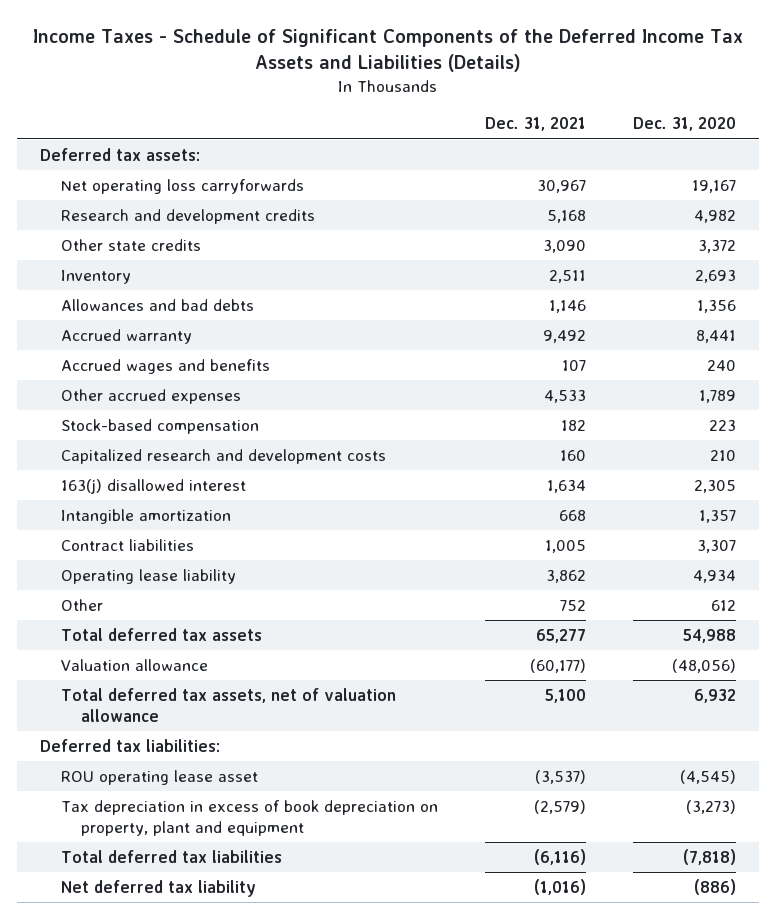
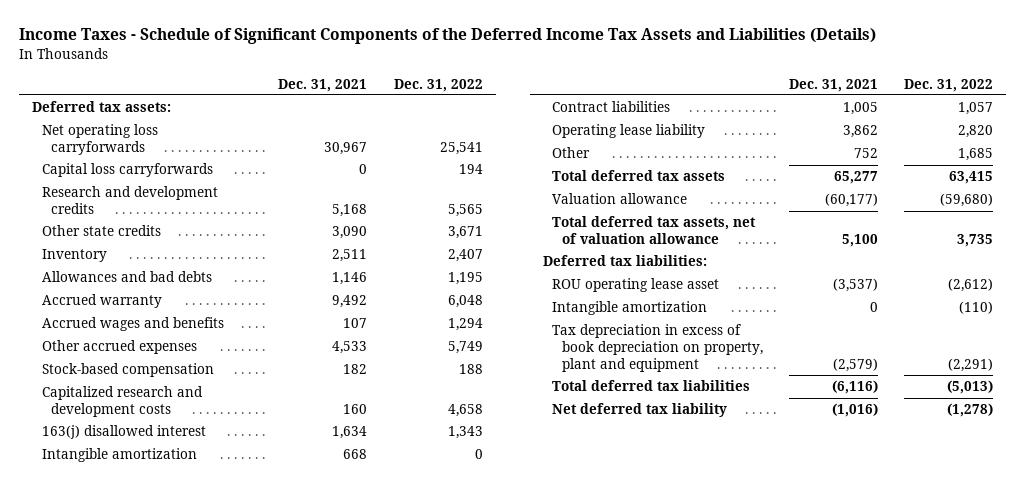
- | Dec. 31, 2021 | Dec. 31, 2020
+ | Dec. 31, 2021 | Dec. 31, 2022
+ Capital loss carryforwards | 0 | 194
+ Intangible amortization | 0 | (110)

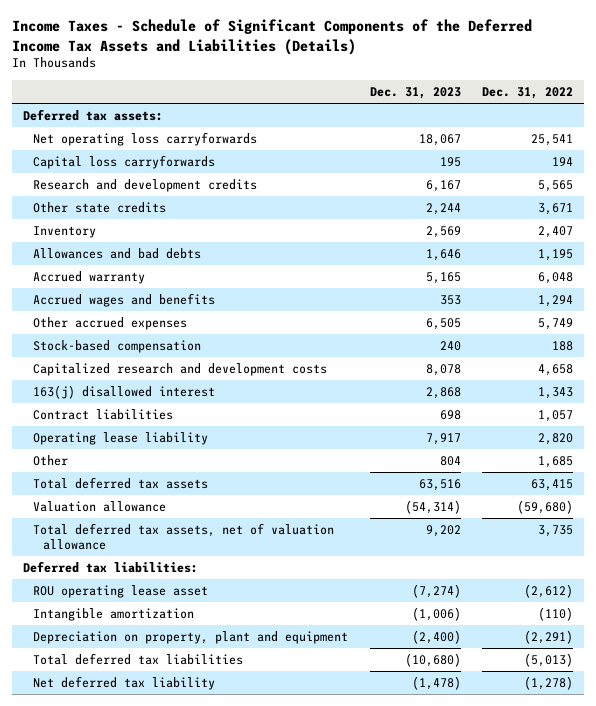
- | Dec. 31, 2021 | Dec. 31, 2022
+ | Dec. 31, 2023 | Dec. 31, 2022
- Intangible amortization | 668 | 0
- Tax depreciation in excess of book depreciation on property, plant and equipment | (2,579) | (2,291)
+ Depreciation on property, plant and equipment | (2,400) | (2,291)

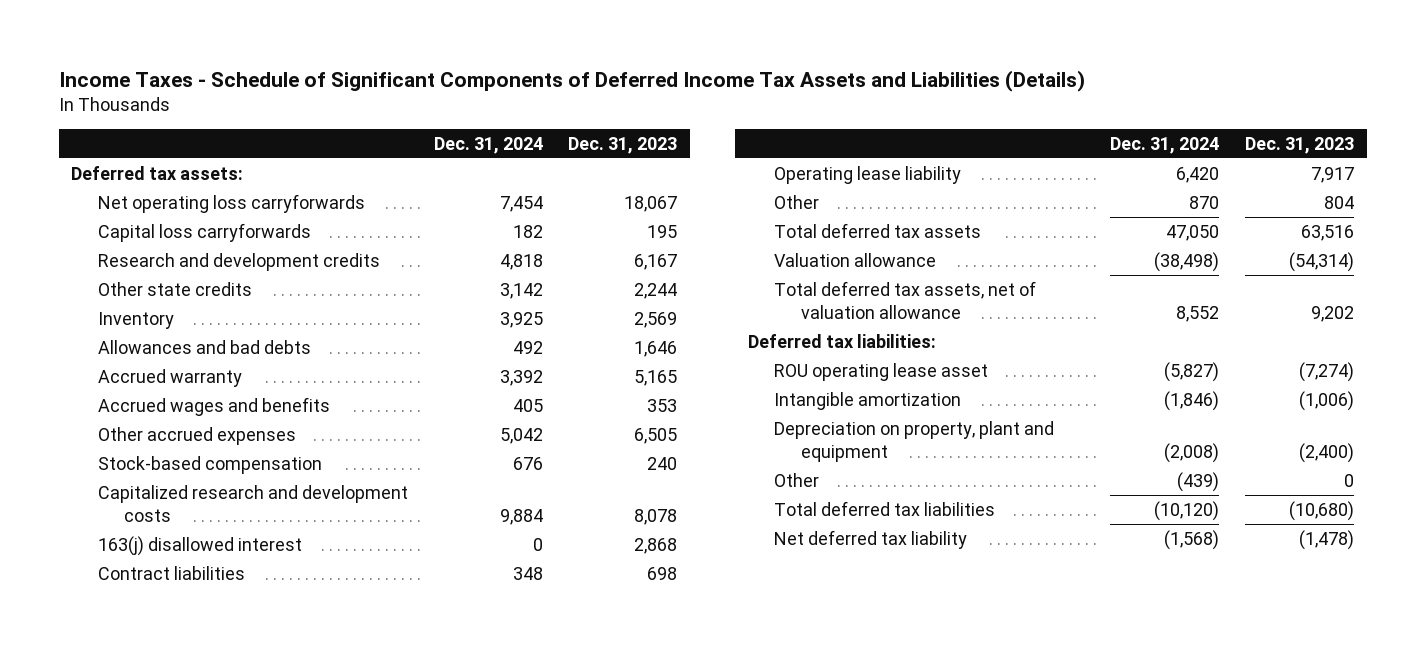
- Income Taxes - Schedule of Significant Components of the Deferred Income Tax Assets and Liabilities (Details)
+ Income Taxes - Schedule of Significant Components of Deferred Income Tax Assets and Liabilities (Details)
- | Dec. 31, 2023 | Dec. 31, 2022
+ | Dec. 31, 2024 | Dec. 31, 2023
+ Other | (439) | 0

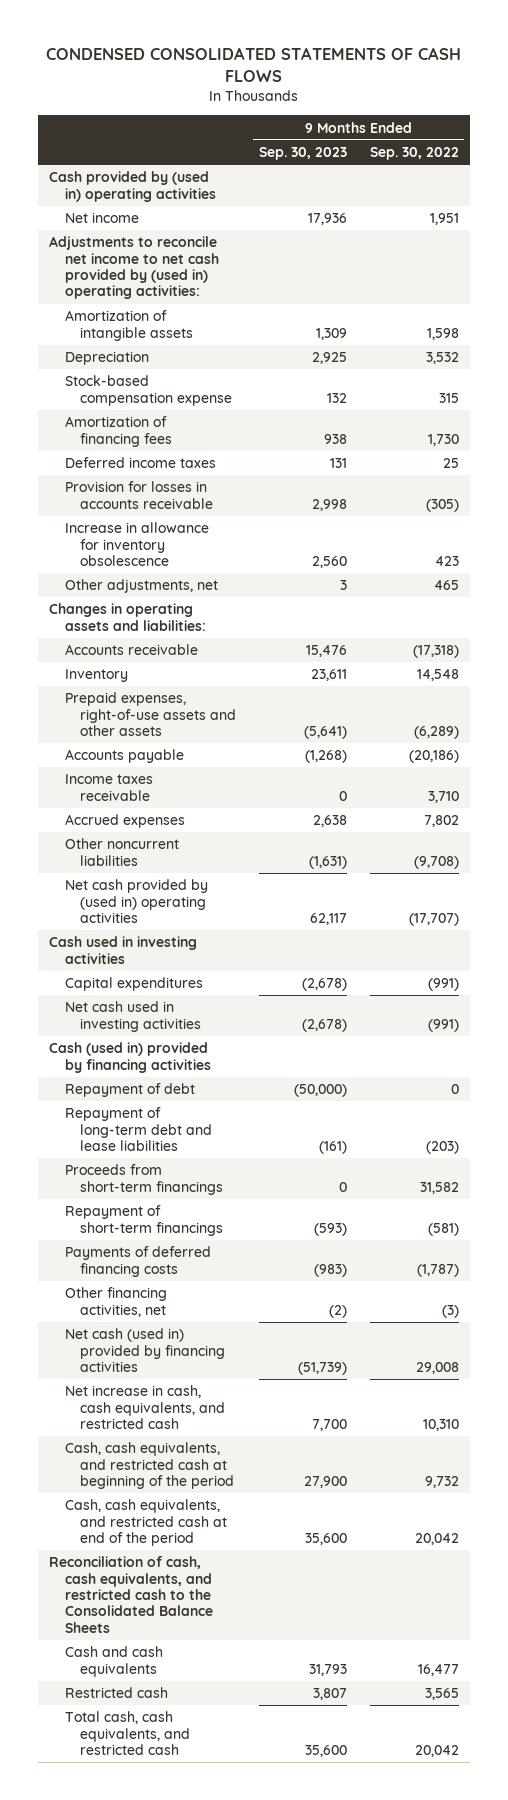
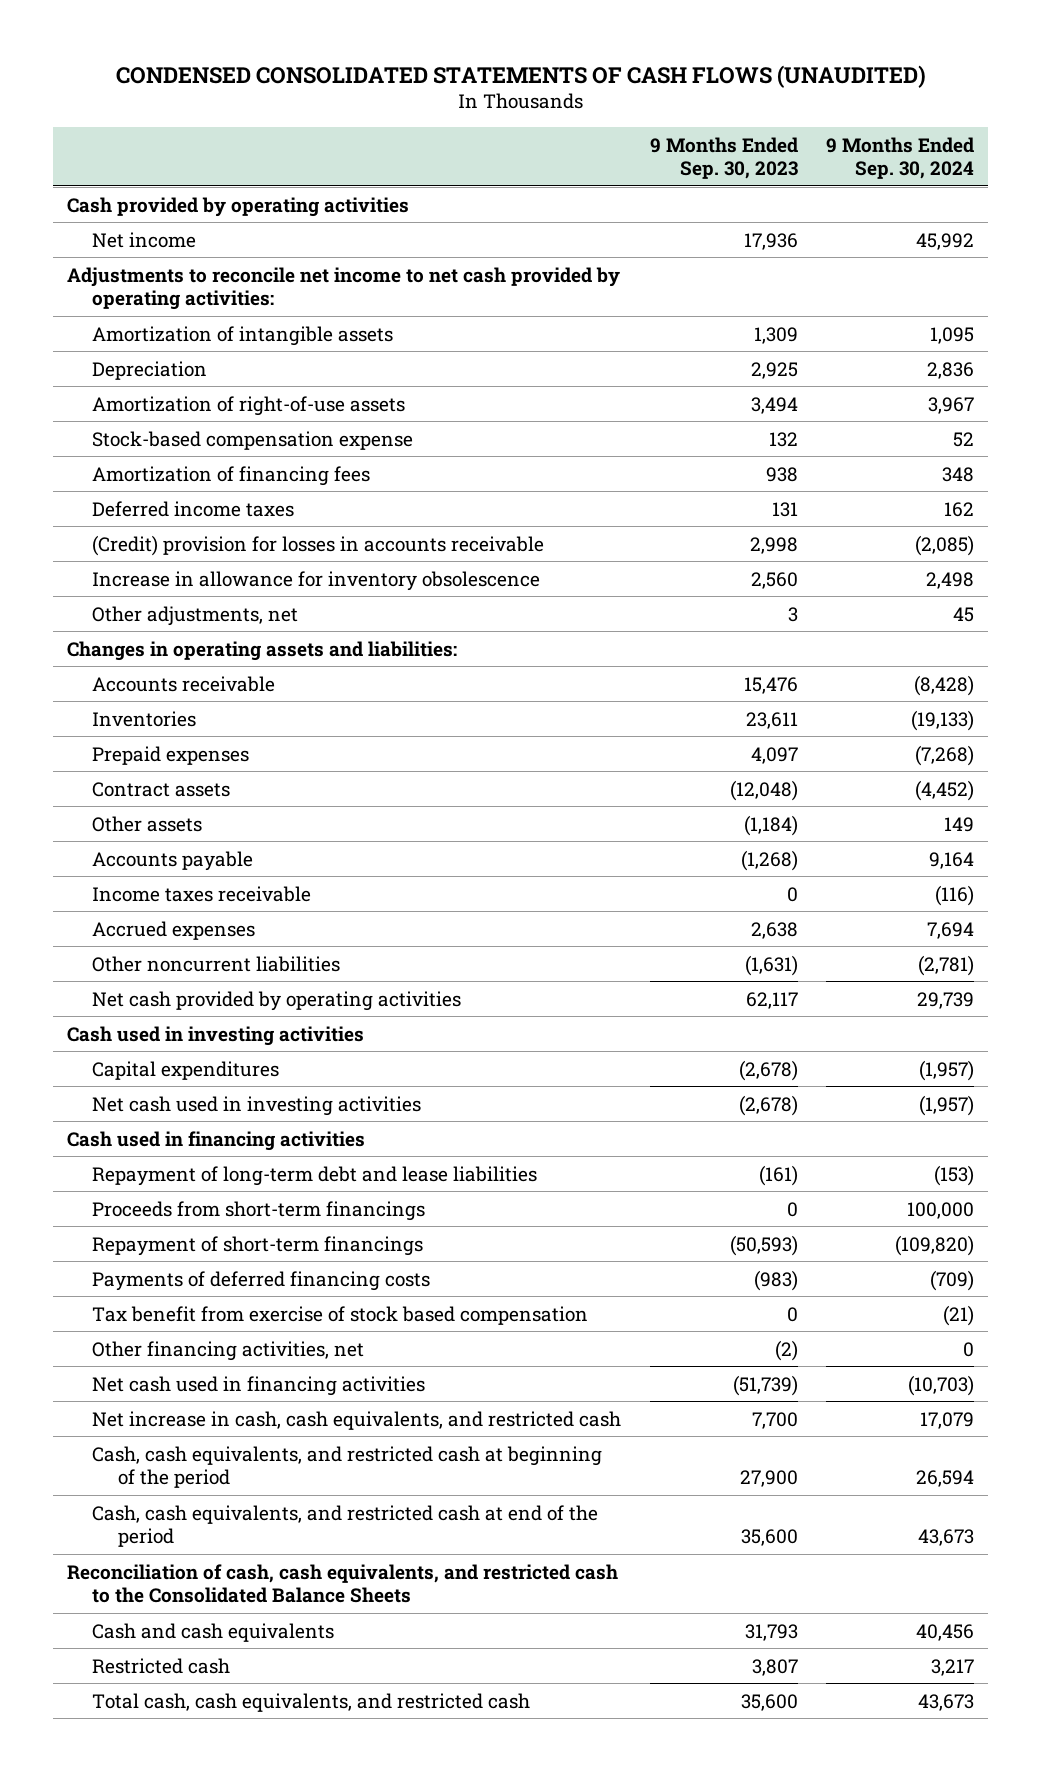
- CONDENSED CONSOLIDATED STATEMENTS OF CASH FLOWS
+ CONDENSED CONSOLIDATED STATEMENTS OF CASH FLOWS (UNAUDITED)
- | 9 Months Ended Sep. 30, 2023 | 9 Months Ended Sep. 30, 2022
+ | 9 Months Ended Sep. 30, 2023 | 9 Months Ended Sep. 30, 2024
- Cash provided by (used in) operating activities
+ Cash provided by operating activities
- Adjustments to reconcile net income to net cash provided by (used in) operating activities:
+ Adjustments to reconcile net income to net cash provided by operating activities:
+ Amortization of right-of-use assets | 3,494 | 3,967
- Provision for losses in accounts receivable | 2,998 | (305)
+ (Credit) provision for losses in accounts receivable | 2,998 | (2,085)
- Inventory | 23,611 | 14,548
- Prepaid expenses, right-of-use assets and other assets | (5,641) | (6,289)
+ Inventories | 23,611 | (19,133)
+ Prepaid expenses | 4,097 | (7,268)
+ Contract assets | (12,048) | (4,452)
+ Other assets | (1,184) | 149
- Net cash provided by (used in) operating activities | 62,117 | (17,707)
+ Net cash provided by operating activities | 62,117 | 29,739
- Cash (used in) provided by financing activities
- Repayment of debt | (50,000) | 0
+ Cash used in financing activities
- Repayment of short-term financings | (593) | (581)
+ Repayment of short-term financings | (50,593) | (109,820)
+ Tax benefit from exercise of stock based compensation | 0 | (21)
- Net cash (used in) provided by financing activities | (51,739) | 29,008
+ Net cash used in financing activities | (51,739) | (10,703)

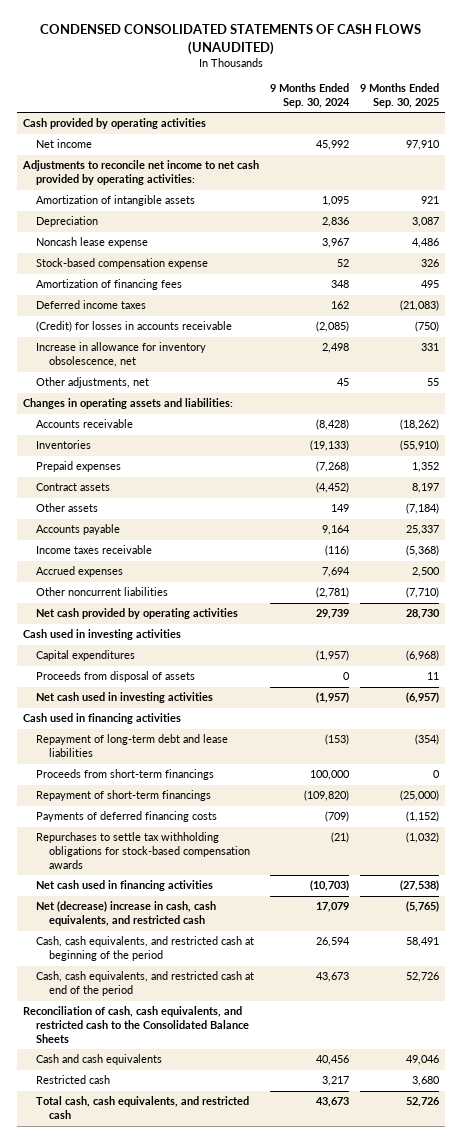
- | 9 Months Ended Sep. 30, 2023 | 9 Months Ended Sep. 30, 2024
+ | 9 Months Ended Sep. 30, 2024 | 9 Months Ended Sep. 30, 2025
- Amortization of right-of-use assets | 3,494 | 3,967
+ Noncash lease expense | 3,967 | 4,486
- (Credit) provision for losses in accounts receivable | 2,998 | (2,085)
- Increase in allowance for inventory obsolescence | 2,560 | 2,498
+ (Credit) for losses in accounts receivable | (2,085) | (750)
+ Increase in allowance for inventory obsolescence, net | 2,498 | 331
+ Proceeds from disposal of assets | 0 | 11
- Tax benefit from exercise of stock based compensation | 0 | (21)
- Other financing activities, net | (2) | 0
+ Repurchases to settle tax withholding obligations for stock-based compensation awards | (21) | (1,032)
- Net increase in cash, cash equivalents, and restricted cash | 7,700 | 17,079
+ Net (decrease) increase in cash, cash equivalents, and restricted cash | 17,079 | (5,765)

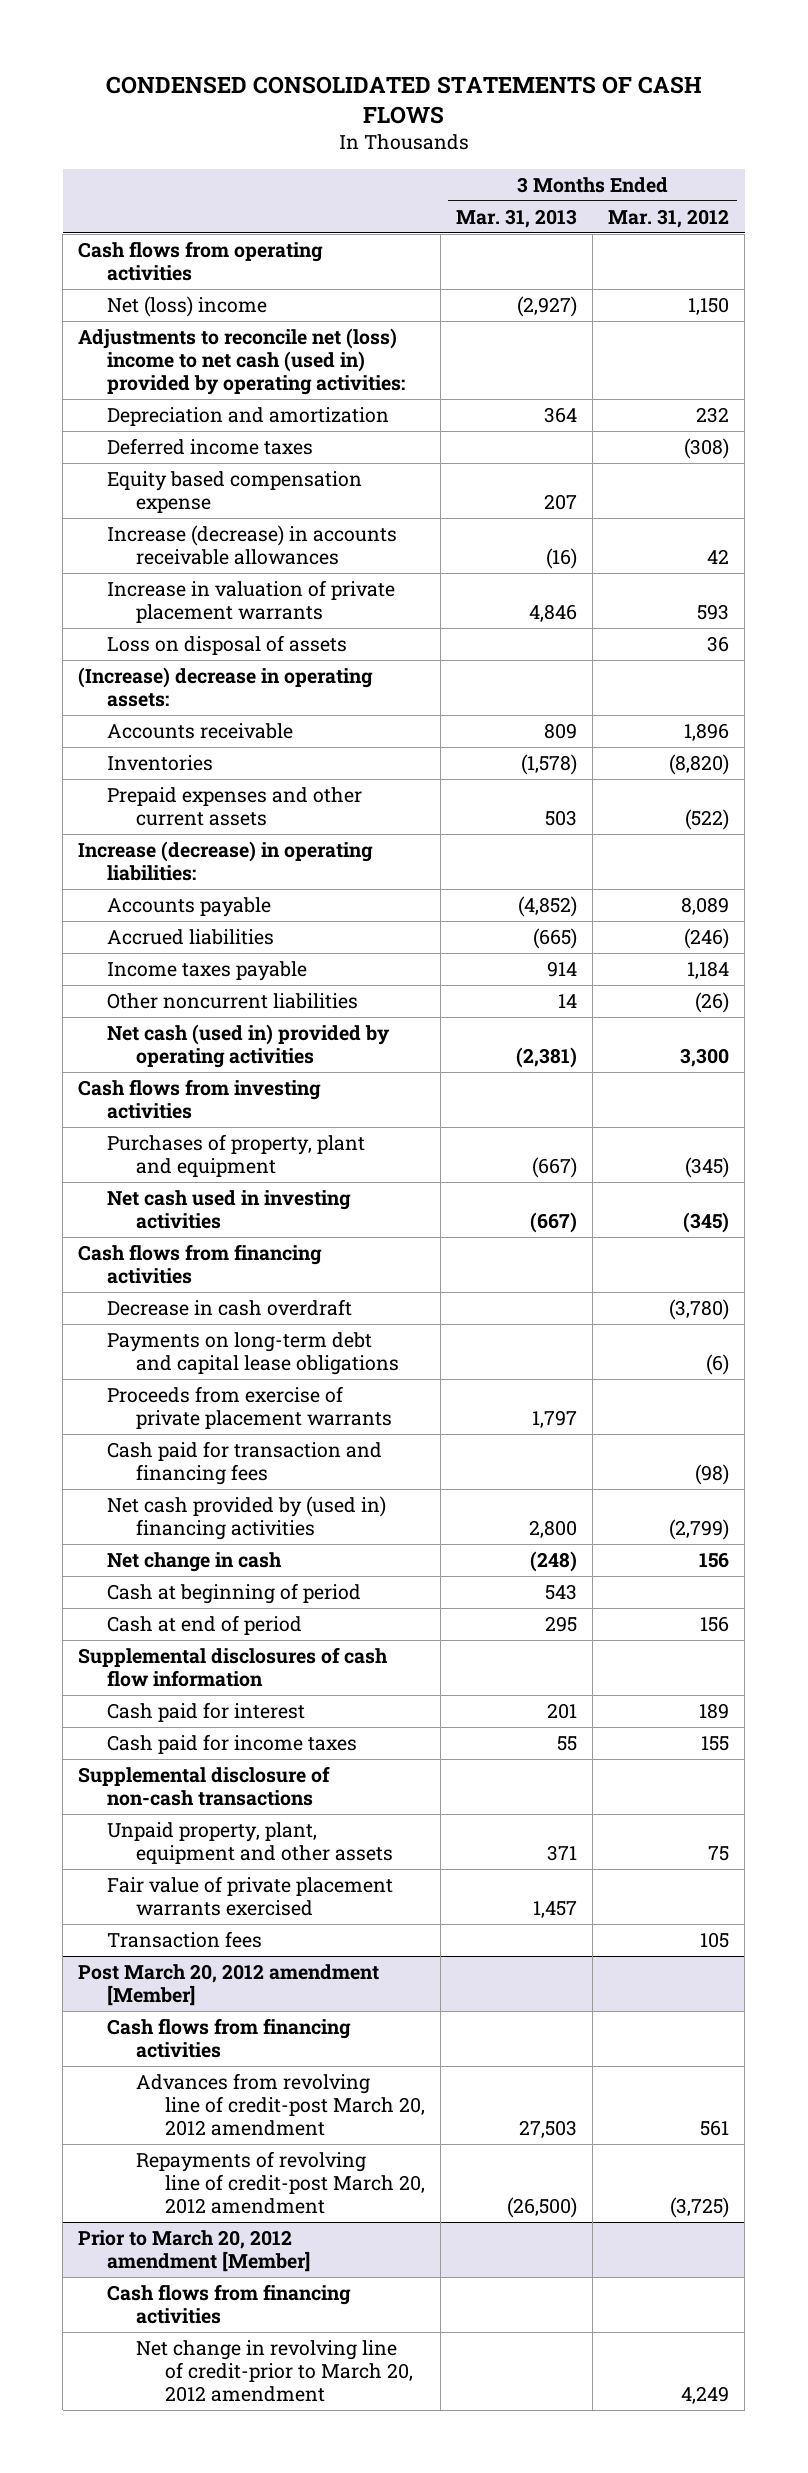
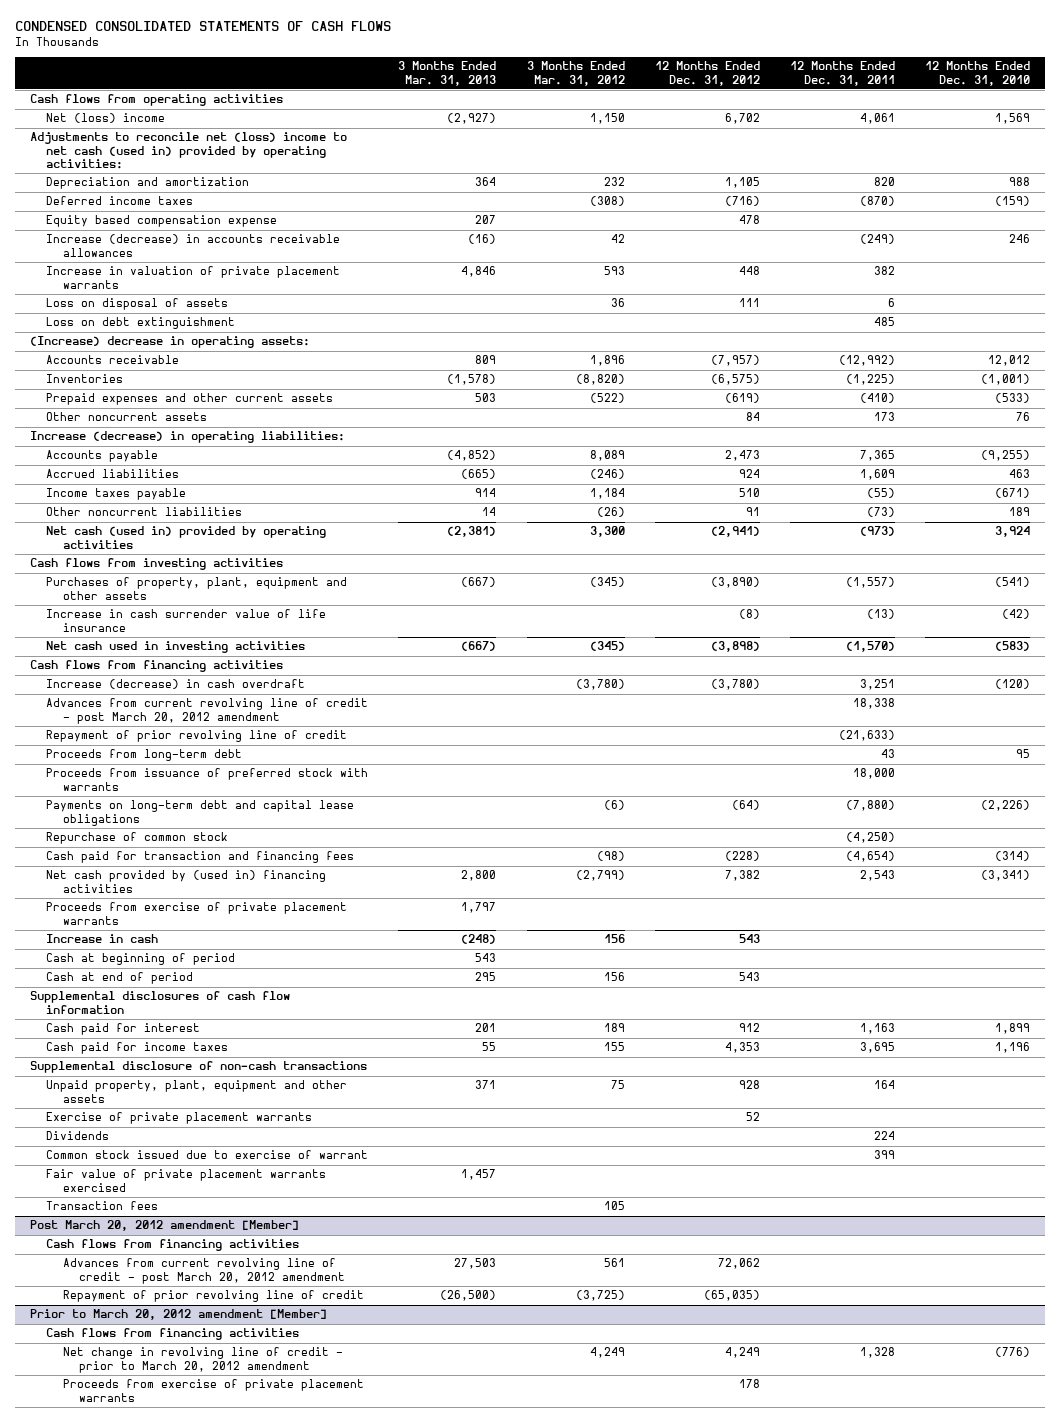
- | 3 Months Ended Mar. 31, 2013 | 3 Months Ended Mar. 31, 2012
+ | 3 Months Ended Mar. 31, 2013 | 3 Months Ended Mar. 31, 2012 | 12 Months Ended Dec. 31, 2012 | 12 Months Ended Dec. 31, 2011 | 12 Months Ended Dec. 31, 2010
+ Loss on debt extinguishment | | | | 485 |
+ Other noncurrent assets | | | 84 | 173 | 76
- Purchases of property, plant and equipment | (667) | (345)
+ Purchases of property, plant, equipment and other assets | (667) | (345) | (3,890) | (1,557) | (541)
+ Increase in cash surrender value of life insurance | | | (8) | (13) | (42)
- Decrease in cash overdraft | | (3,780)
+ Increase (decrease) in cash overdraft | | (3,780) | (3,780) | 3,251 | (120)
+ Advances from current revolving line of credit - post March 20, 2012 amendment | | | | 18,338 |
+ Repayment of prior revolving line of credit | | | | (21,633) |
+ Proceeds from long-term debt | | | | 43 | 95
+ Proceeds from issuance of preferred stock with warrants | | | | 18,000 |
+ Repurchase of common stock | | | | (4,250) |
- Net change in cash | (248) | 156
moved down: Proceeds from exercise of private placement warrants | 1,797 | | | |
+ Increase in cash | (248) | 156 | 543 | |
+ Exercise of private placement warrants | | | 52 | |
+ Dividends | | | | 224 |
+ Common stock issued due to exercise of warrant | | | | 399 |
@ Post March 20, 2012 amendment [Member]
- Advances from revolving line of credit-post March 20, 2012 amendment | 27,503 | 561
- Repayments of revolving line of credit-post March 20, 2012 amendment | (26,500) | (3,725)
+ Advances from current revolving line of credit - post March 20, 2012 amendment | 27,503 | 561 | 72,062 | |
+ Repayment of prior revolving line of credit | (26,500) | (3,725) | (65,035) | |
@ Prior to March 20, 2012 amendment [Member]
- Net change in revolving line of credit-prior to March 20, 2012 amendment | | 4,249
+ Net change in revolving line of credit - prior to March 20, 2012 amendment | | 4,249 | 4,249 | 1,328 | (776)
+ Proceeds from exercise of private placement warrants | | | 178 | |

